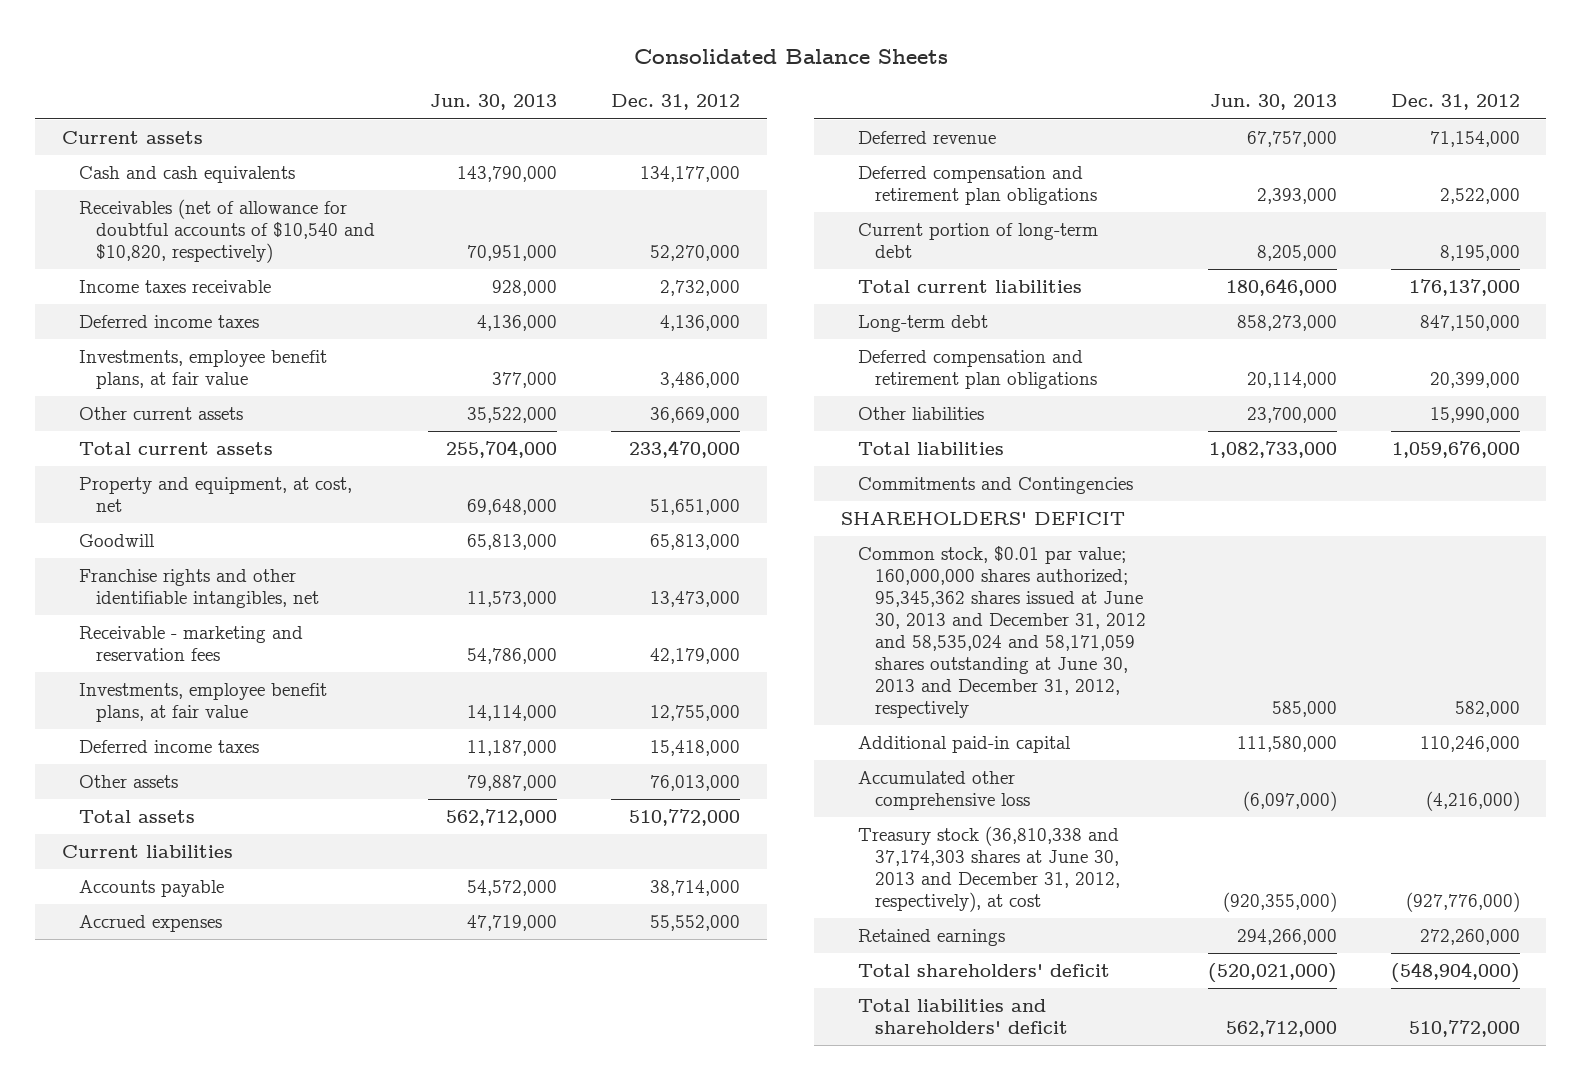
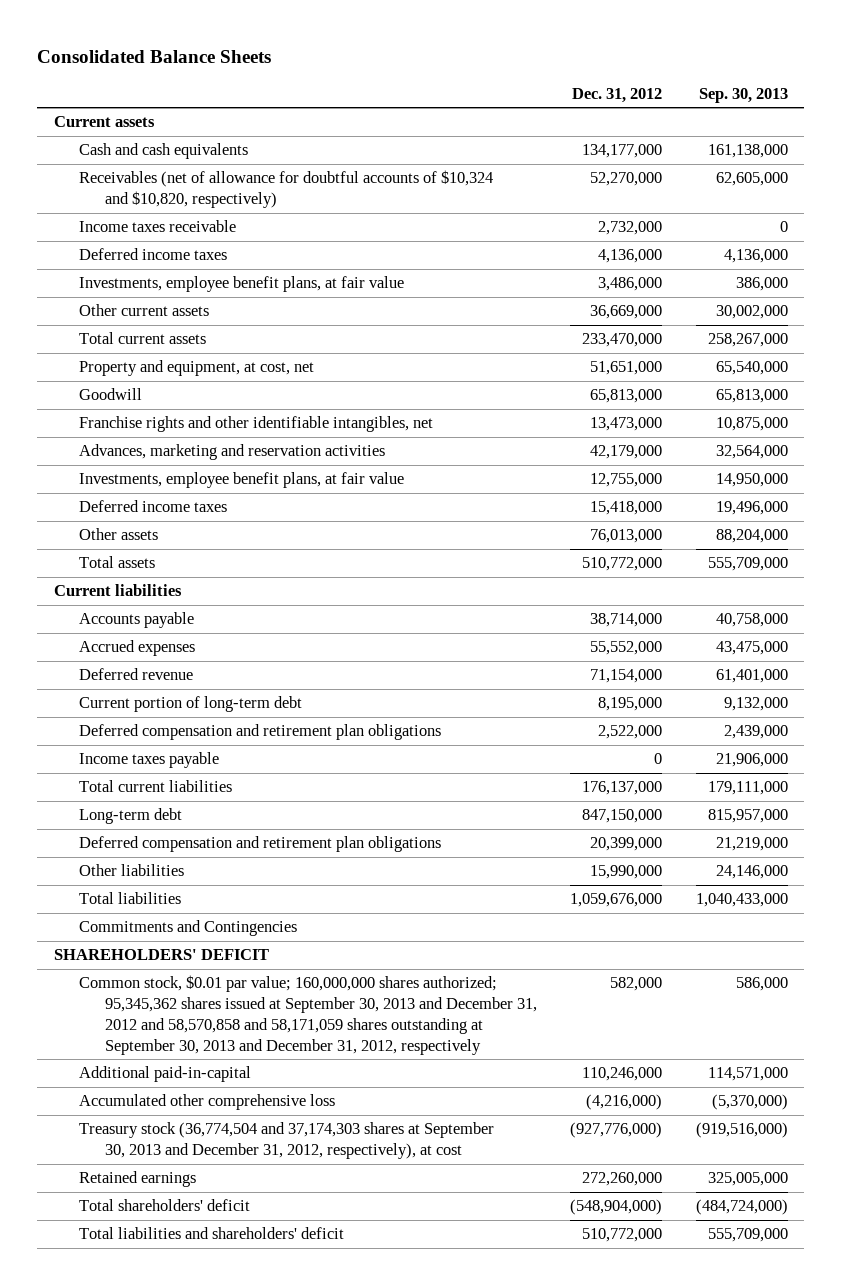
- | Jun. 30, 2013 | Dec. 31, 2012
+ | Dec. 31, 2012 | Sep. 30, 2013
- Receivables (net of allowance for doubtful accounts of $10,540 and $10,820, respectively) | 70,951,000 | 52,270,000
+ Receivables (net of allowance for doubtful accounts of $10,324 and $10,820, respectively) | 52,270,000 | 62,605,000
- Receivable - marketing and reservation fees | 54,786,000 | 42,179,000
+ Advances, marketing and reservation activities | 42,179,000 | 32,564,000
moved down: Deferred compensation and retirement plan obligations | 2,522,000 | 2,439,000
+ Income taxes payable | 0 | 21,906,000
- Common stock, $0.01 par value; 160,000,000 shares authorized; 95,345,362 shares issued at June 30, 2013 and December 31, 2012 and 58,535,024 and 58,171,059 shares outstanding at June 30, 2013 and December 31, 2012, respectively | 585,000 | 582,000
- Additional paid-in capital | 111,580,000 | 110,246,000
+ Common stock, $0.01 par value; 160,000,000 shares authorized; 95,345,362 shares issued at September 30, 2013 and December 31, 2012 and 58,570,858 and 58,171,059 shares outstanding at September 30, 2013 and December 31, 2012, respectively | 582,000 | 586,000
+ Additional paid-in-capital | 110,246,000 | 114,571,000
- Treasury stock (36,810,338 and 37,174,303 shares at June 30, 2013 and December 31, 2012, respectively), at cost | (920,355,000) | (927,776,000)
+ Treasury stock (36,774,504 and 37,174,303 shares at September 30, 2013 and December 31, 2012, respectively), at cost | (927,776,000) | (919,516,000)

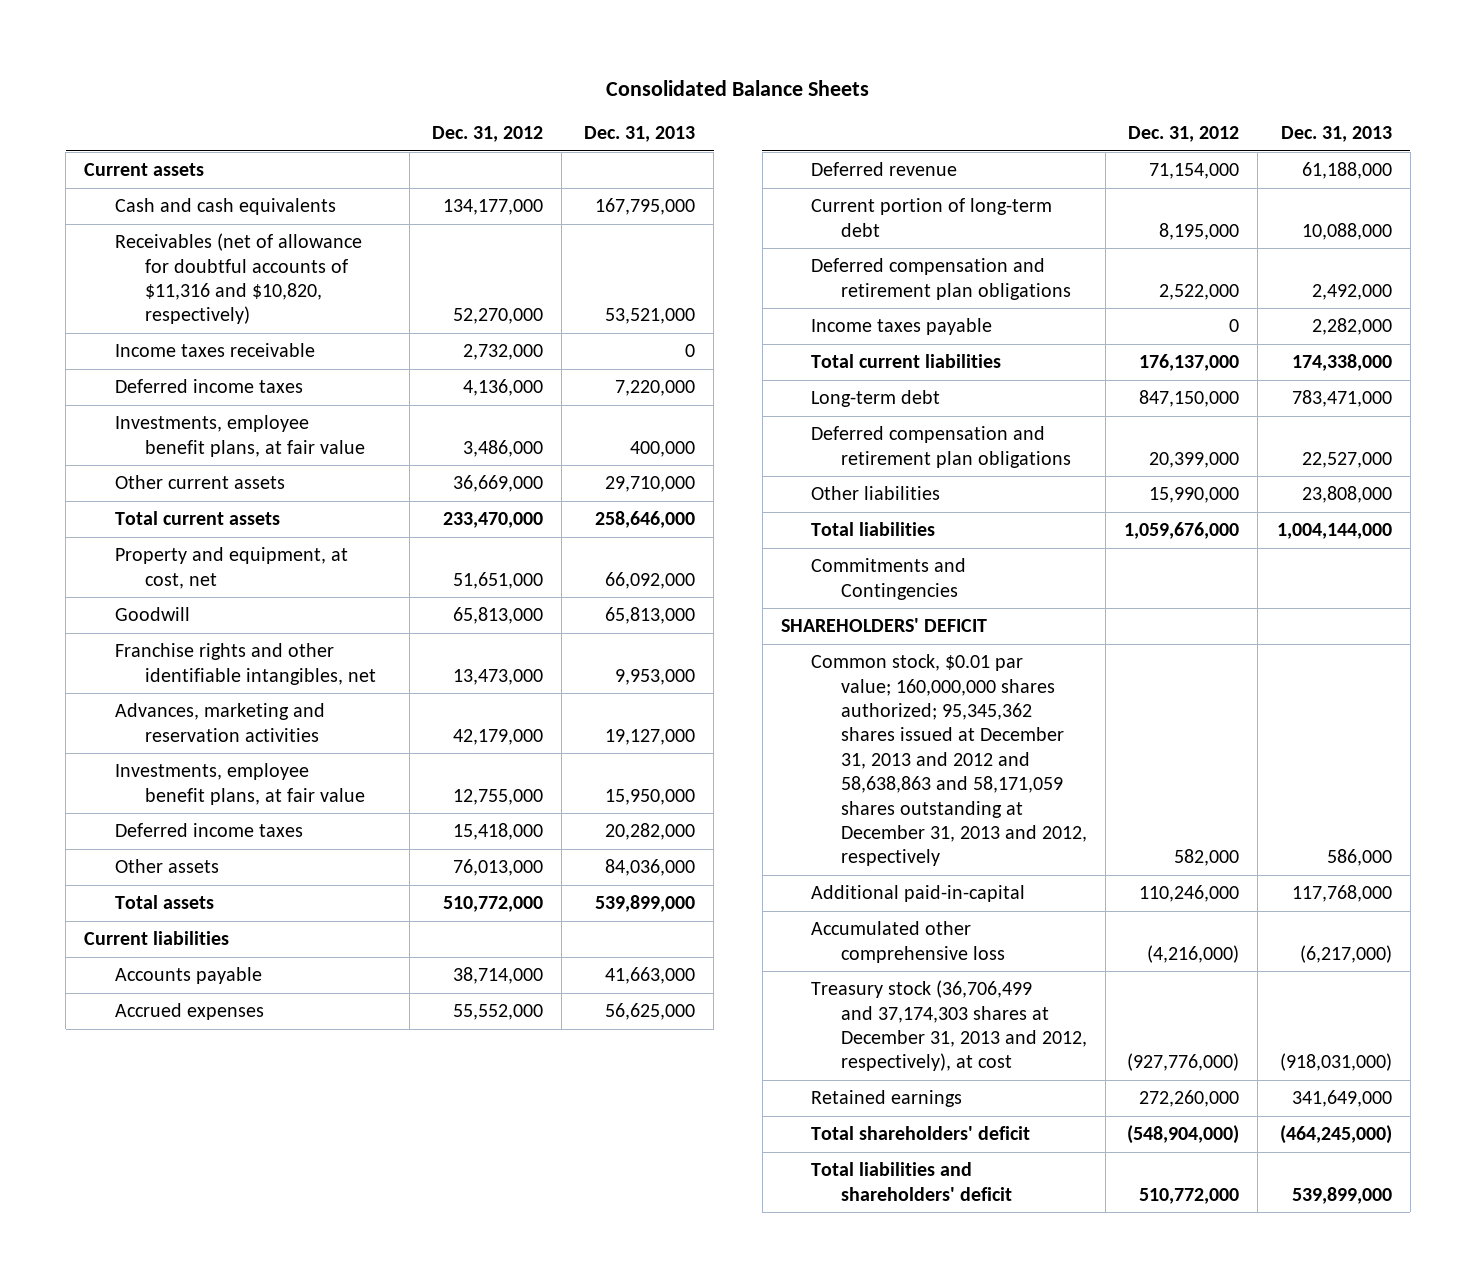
- | Dec. 31, 2012 | Sep. 30, 2013
+ | Dec. 31, 2012 | Dec. 31, 2013
- Receivables (net of allowance for doubtful accounts of $10,324 and $10,820, respectively) | 52,270,000 | 62,605,000
+ Receivables (net of allowance for doubtful accounts of $11,316 and $10,820, respectively) | 52,270,000 | 53,521,000
- Common stock, $0.01 par value; 160,000,000 shares authorized; 95,345,362 shares issued at September 30, 2013 and December 31, 2012 and 58,570,858 and 58,171,059 shares outstanding at September 30, 2013 and December 31, 2012, respectively | 582,000 | 586,000
+ Common stock, $0.01 par value; 160,000,000 shares authorized; 95,345,362 shares issued at December 31, 2013 and 2012 and 58,638,863 and 58,171,059 shares outstanding at December 31, 2013 and 2012, respectively | 582,000 | 586,000
- Treasury stock (36,774,504 and 37,174,303 shares at September 30, 2013 and December 31, 2012, respectively), at cost | (927,776,000) | (919,516,000)
+ Treasury stock (36,706,499 and 37,174,303 shares at December 31, 2013 and 2012, respectively), at cost | (927,776,000) | (918,031,000)

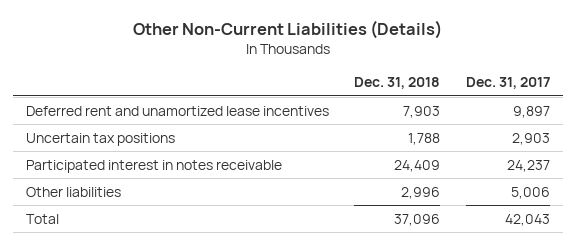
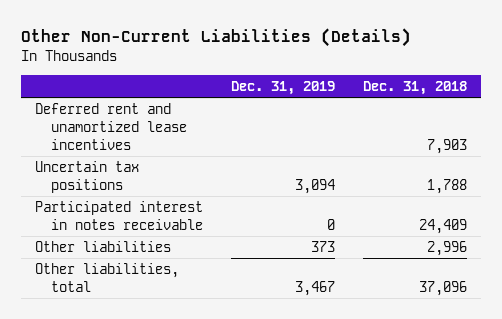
- | Dec. 31, 2018 | Dec. 31, 2017
+ | Dec. 31, 2019 | Dec. 31, 2018
- Total | 37,096 | 42,043
+ Other liabilities, total | 3,467 | 37,096

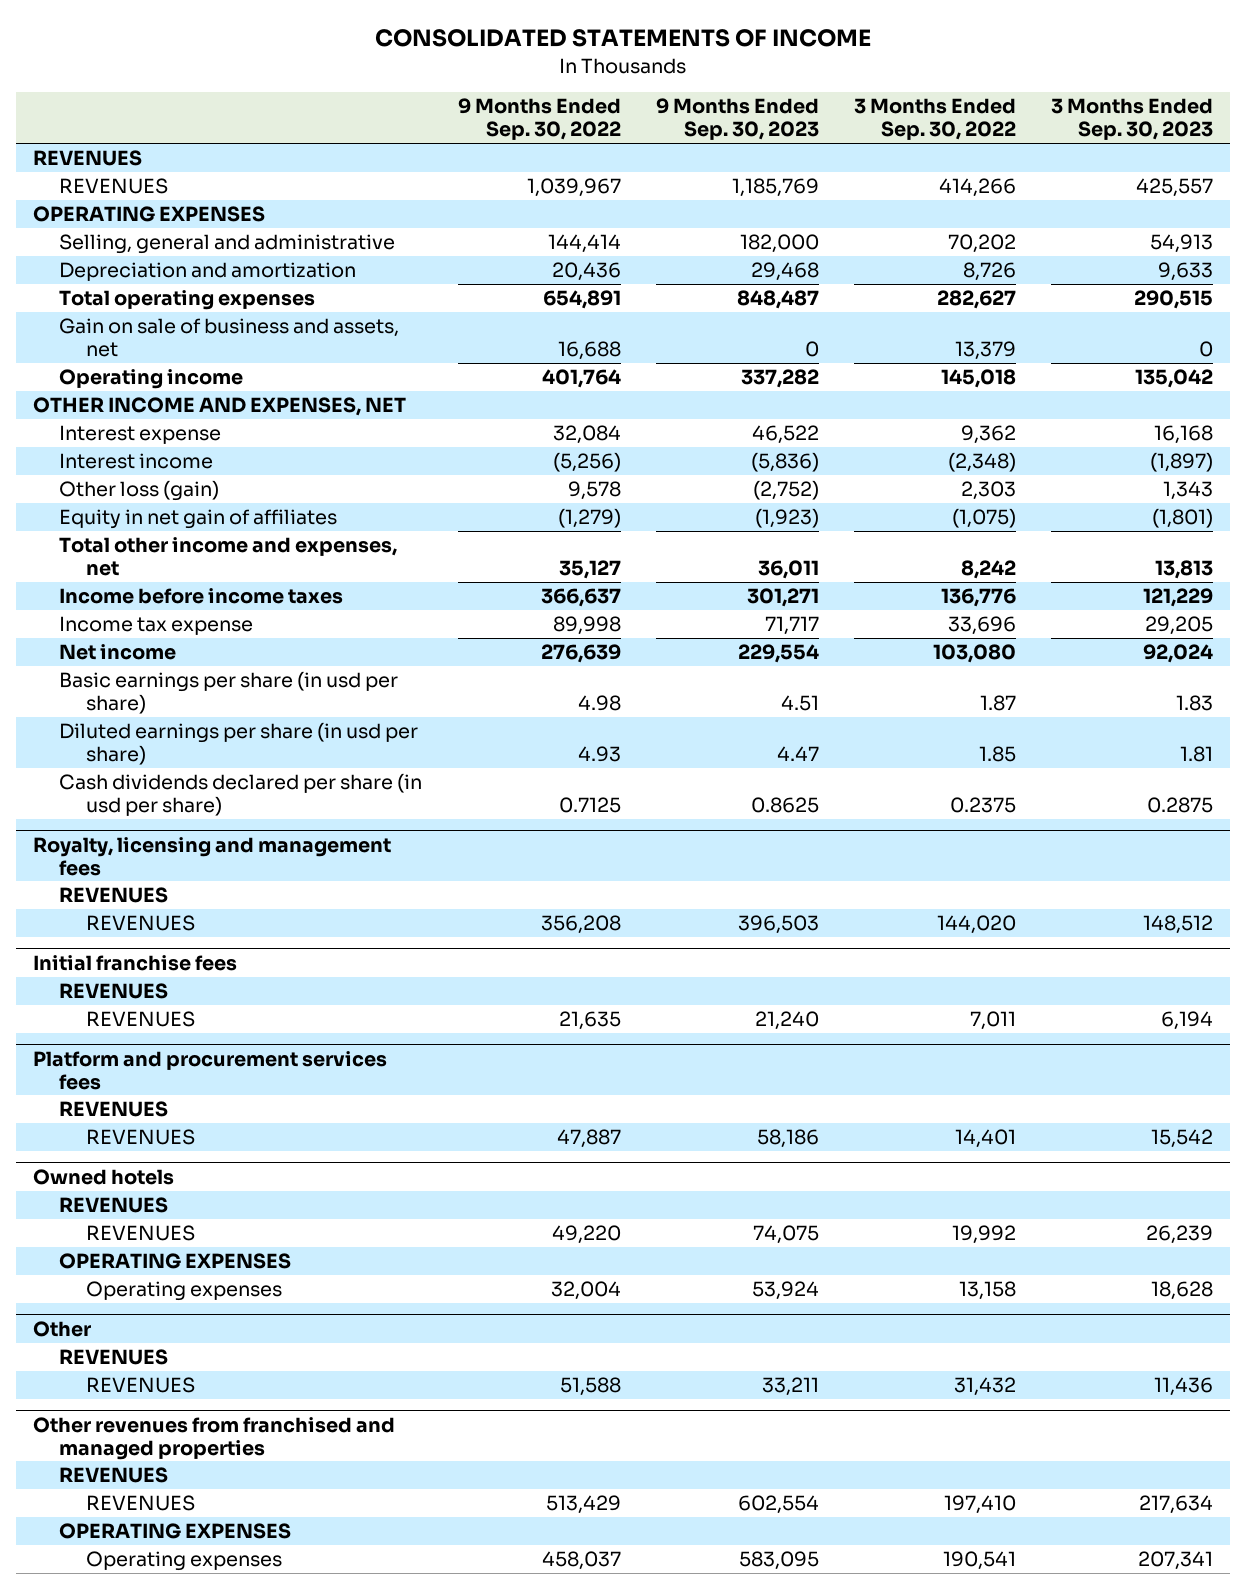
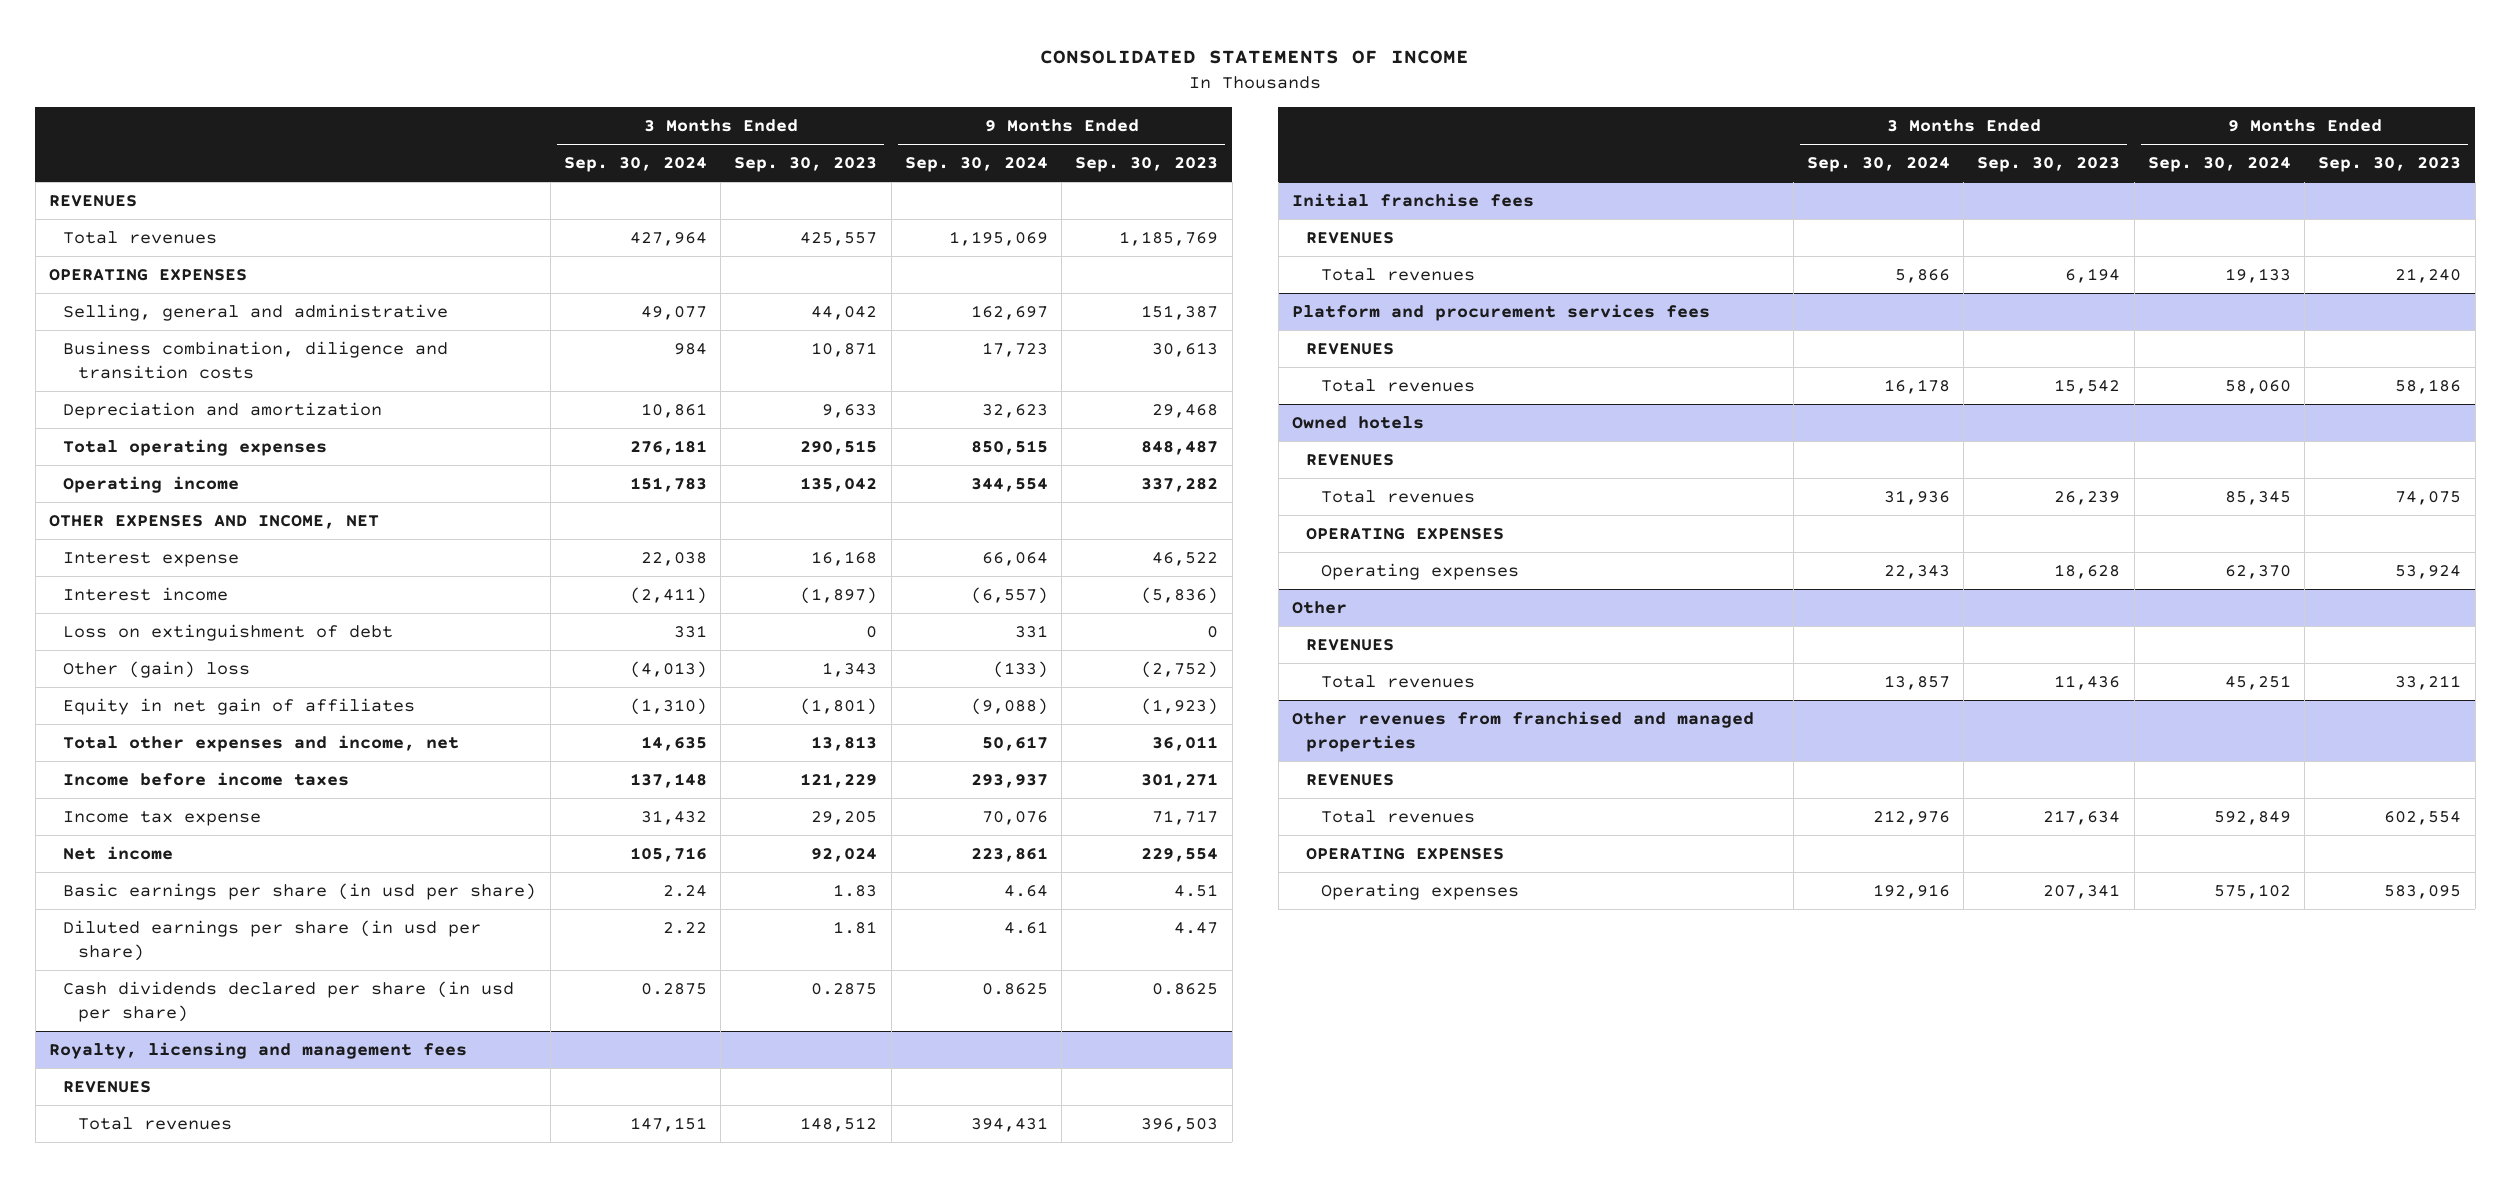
- | 9 Months Ended Sep. 30, 2022 | 9 Months Ended Sep. 30, 2023 | 3 Months Ended Sep. 30, 2022 | 3 Months Ended Sep. 30, 2023
+ | 3 Months Ended Sep. 30, 2024 | 3 Months Ended Sep. 30, 2023 | 9 Months Ended Sep. 30, 2024 | 9 Months Ended Sep. 30, 2023
- REVENUES | 1,039,967 | 1,185,769 | 414,266 | 425,557
+ Total revenues | 427,964 | 425,557 | 1,195,069 | 1,185,769
- Selling, general and administrative | 144,414 | 182,000 | 70,202 | 54,913
+ Selling, general and administrative | 49,077 | 44,042 | 162,697 | 151,387
+ Business combination, diligence and transition costs | 984 | 10,871 | 17,723 | 30,613
- Gain on sale of business and assets, net | 16,688 | 0 | 13,379 | 0
- OTHER INCOME AND EXPENSES, NET
+ OTHER EXPENSES AND INCOME, NET
- Other loss (gain) | 9,578 | (2,752) | 2,303 | 1,343
+ Loss on extinguishment of debt | 331 | 0 | 331 | 0
+ Other (gain) loss | (4,013) | 1,343 | (133) | (2,752)
- Total other income and expenses, net | 35,127 | 36,011 | 8,242 | 13,813
+ Total other expenses and income, net | 14,635 | 13,813 | 50,617 | 36,011
@ Royalty, licensing and management fees
- REVENUES | 356,208 | 396,503 | 144,020 | 148,512
+ Total revenues | 147,151 | 148,512 | 394,431 | 396,503
@ Initial franchise fees
- REVENUES | 21,635 | 21,240 | 7,011 | 6,194
+ Total revenues | 5,866 | 6,194 | 19,133 | 21,240
@ Platform and procurement services fees
- REVENUES | 47,887 | 58,186 | 14,401 | 15,542
+ Total revenues | 16,178 | 15,542 | 58,060 | 58,186
@ Owned hotels
- REVENUES | 49,220 | 74,075 | 19,992 | 26,239
+ Total revenues | 31,936 | 26,239 | 85,345 | 74,075
@ Other
- REVENUES | 51,588 | 33,211 | 31,432 | 11,436
+ Total revenues | 13,857 | 11,436 | 45,251 | 33,211
@ Other revenues from franchised and managed properties
- REVENUES | 513,429 | 602,554 | 197,410 | 217,634
+ Total revenues | 212,976 | 217,634 | 592,849 | 602,554

